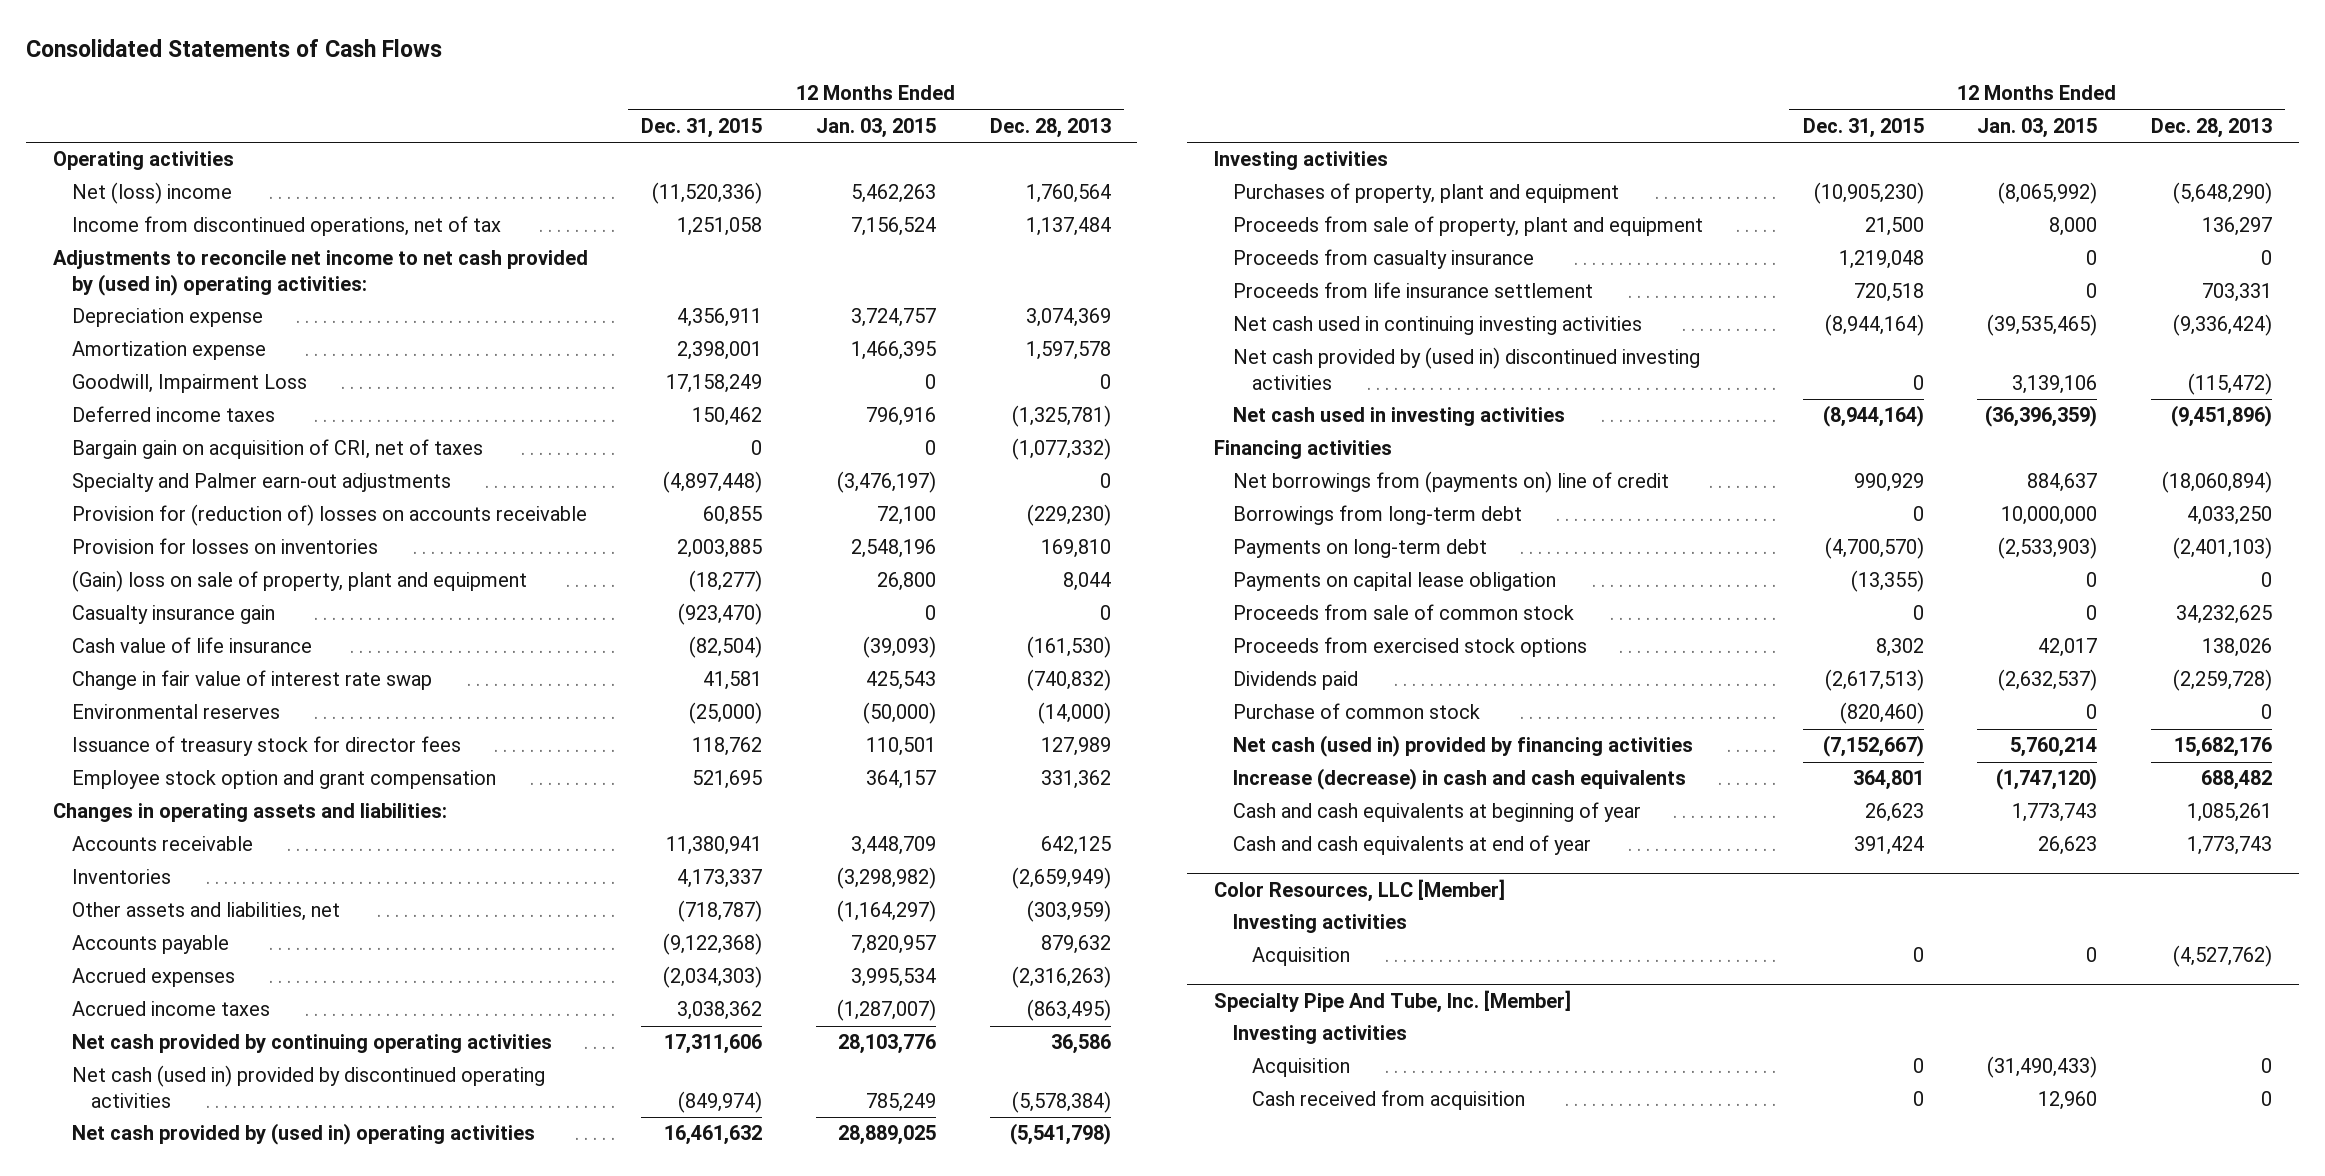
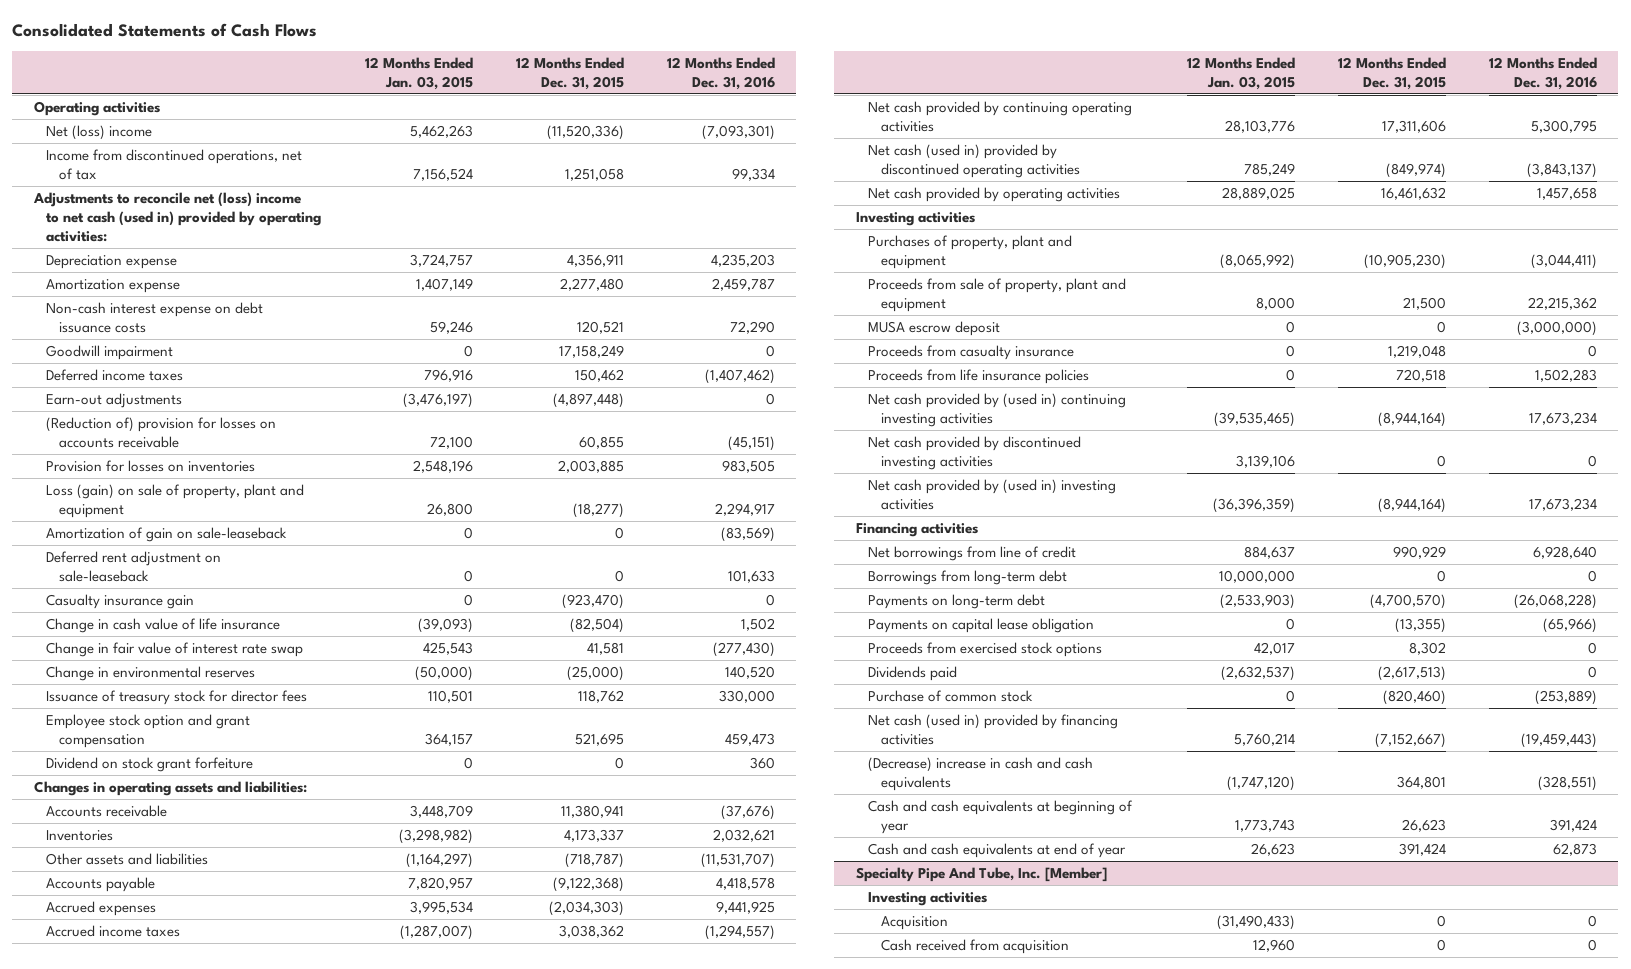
- | 12 Months Ended Dec. 31, 2015 | 12 Months Ended Jan. 03, 2015 | 12 Months Ended Dec. 28, 2013
+ | 12 Months Ended Jan. 03, 2015 | 12 Months Ended Dec. 31, 2015 | 12 Months Ended Dec. 31, 2016
- Adjustments to reconcile net income to net cash provided by (used in) operating activities:
+ Adjustments to reconcile net (loss) income to net cash (used in) provided by operating activities:
- Amortization expense | 2,398,001 | 1,466,395 | 1,597,578
- Goodwill, Impairment Loss | 17,158,249 | 0 | 0
+ Amortization expense | 1,407,149 | 2,277,480 | 2,459,787
+ Non-cash interest expense on debt issuance costs | 59,246 | 120,521 | 72,290
+ Goodwill impairment | 0 | 17,158,249 | 0
- Bargain gain on acquisition of CRI, net of taxes | 0 | 0 | (1,077,332)
- Specialty and Palmer earn-out adjustments | (4,897,448) | (3,476,197) | 0
- Provision for (reduction of) losses on accounts receivable | 60,855 | 72,100 | (229,230)
+ Earn-out adjustments | (3,476,197) | (4,897,448) | 0
+ (Reduction of) provision for losses on accounts receivable | 72,100 | 60,855 | (45,151)
- (Gain) loss on sale of property, plant and equipment | (18,277) | 26,800 | 8,044
+ Loss (gain) on sale of property, plant and equipment | 26,800 | (18,277) | 2,294,917
+ Amortization of gain on sale-leaseback | 0 | 0 | (83,569)
+ Deferred rent adjustment on sale-leaseback | 0 | 0 | 101,633
- Cash value of life insurance | (82,504) | (39,093) | (161,530)
+ Change in cash value of life insurance | (39,093) | (82,504) | 1,502
- Environmental reserves | (25,000) | (50,000) | (14,000)
+ Change in environmental reserves | (50,000) | (25,000) | 140,520
+ Dividend on stock grant forfeiture | 0 | 0 | 360
- Other assets and liabilities, net | (718,787) | (1,164,297) | (303,959)
+ Other assets and liabilities | (1,164,297) | (718,787) | (11,531,707)
- Net cash provided by (used in) operating activities | 16,461,632 | 28,889,025 | (5,541,798)
+ Net cash provided by operating activities | 28,889,025 | 16,461,632 | 1,457,658
+ MUSA escrow deposit | 0 | 0 | (3,000,000)
- Proceeds from life insurance settlement | 720,518 | 0 | 703,331
- Net cash used in continuing investing activities | (8,944,164) | (39,535,465) | (9,336,424)
- Net cash provided by (used in) discontinued investing activities | 0 | 3,139,106 | (115,472)
- Net cash used in investing activities | (8,944,164) | (36,396,359) | (9,451,896)
+ Proceeds from life insurance policies | 0 | 720,518 | 1,502,283
+ Net cash provided by (used in) continuing investing activities | (39,535,465) | (8,944,164) | 17,673,234
+ Net cash provided by discontinued investing activities | 3,139,106 | 0 | 0
+ Net cash provided by (used in) investing activities | (36,396,359) | (8,944,164) | 17,673,234
- Net borrowings from (payments on) line of credit | 990,929 | 884,637 | (18,060,894)
+ Net borrowings from line of credit | 884,637 | 990,929 | 6,928,640
- Proceeds from sale of common stock | 0 | 0 | 34,232,625
- Increase (decrease) in cash and cash equivalents | 364,801 | (1,747,120) | 688,482
+ (Decrease) increase in cash and cash equivalents | (1,747,120) | 364,801 | (328,551)
- Color Resources, LLC [Member]
- Investing activities
- Acquisition | 0 | 0 | (4,527,762)

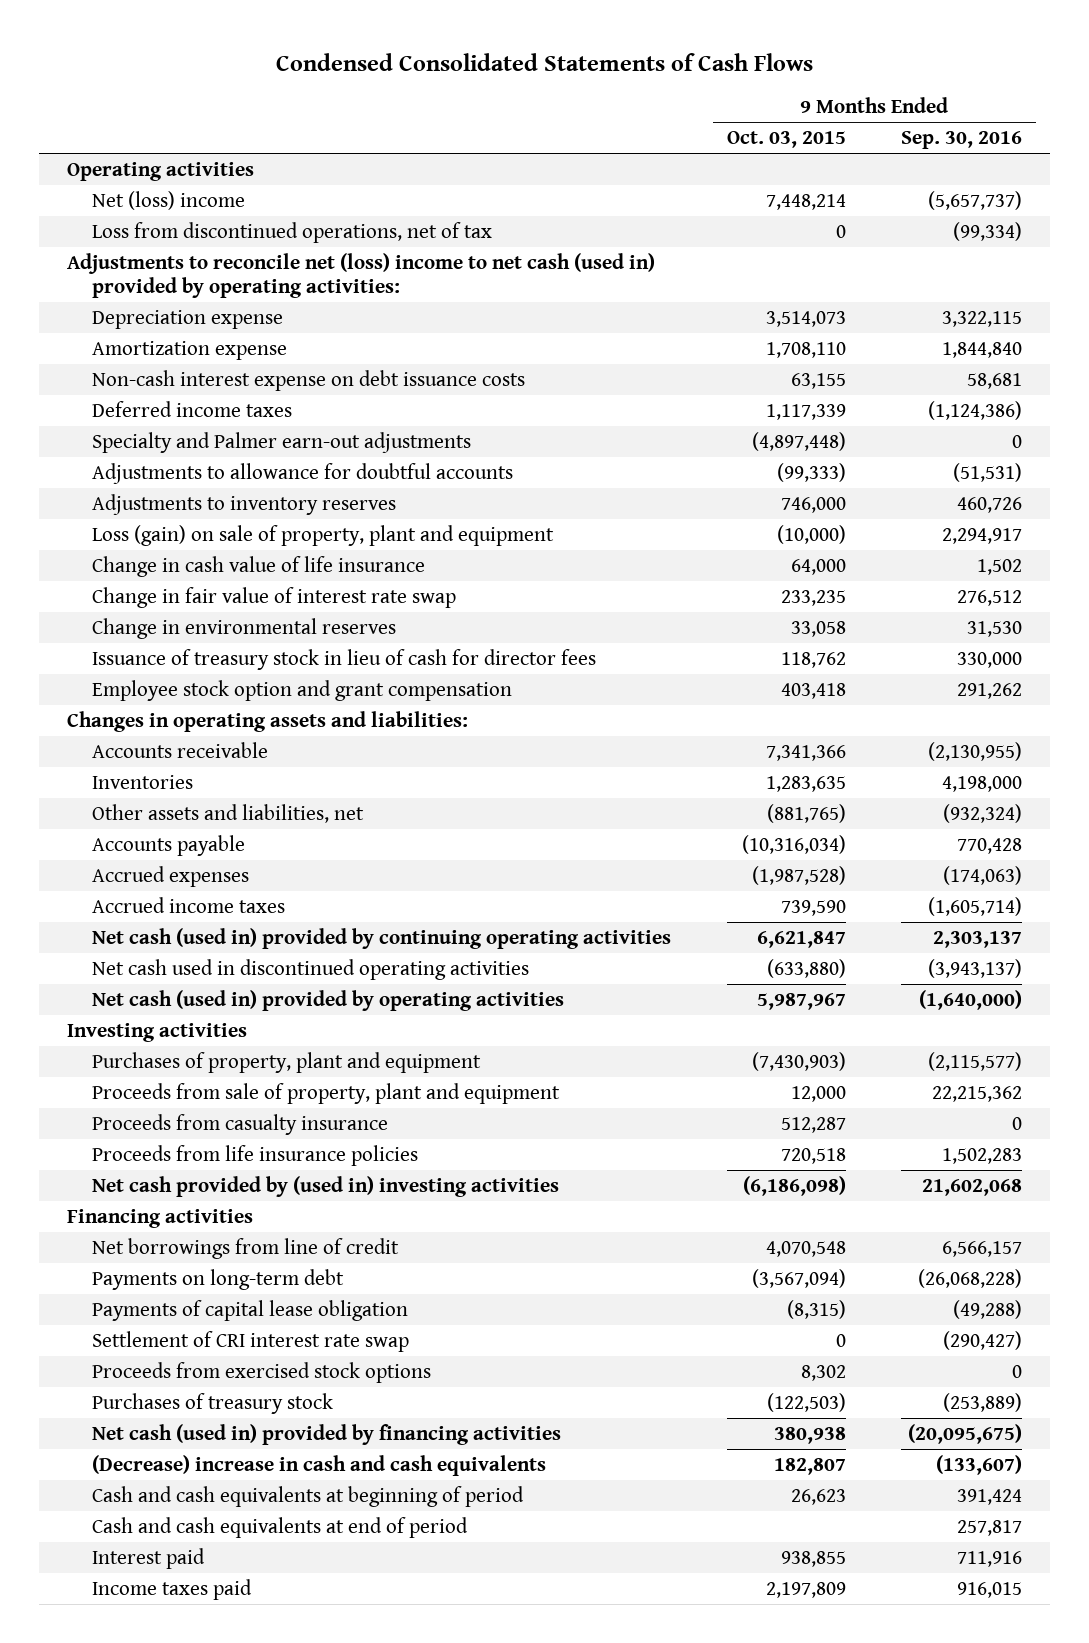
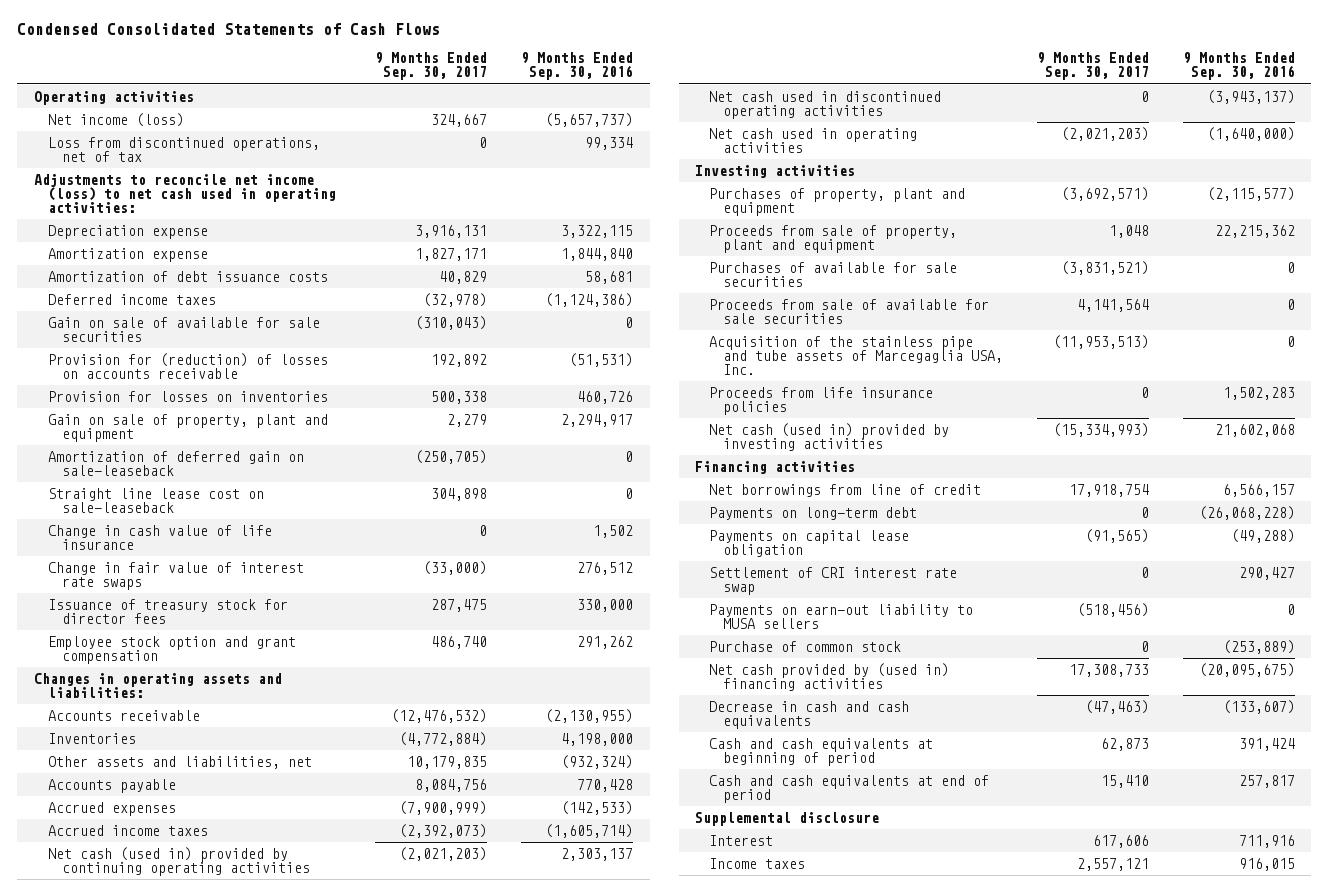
- | 9 Months Ended Oct. 03, 2015 | 9 Months Ended Sep. 30, 2016
+ | 9 Months Ended Sep. 30, 2017 | 9 Months Ended Sep. 30, 2016
- Net (loss) income | 7,448,214 | (5,657,737)
- Loss from discontinued operations, net of tax | 0 | (99,334)
- Adjustments to reconcile net (loss) income to net cash (used in) provided by operating activities:
+ Net income (loss) | 324,667 | (5,657,737)
+ Loss from discontinued operations, net of tax | 0 | 99,334
+ Adjustments to reconcile net income (loss) to net cash used in operating activities:
- Non-cash interest expense on debt issuance costs | 63,155 | 58,681
+ Amortization of debt issuance costs | 40,829 | 58,681
- Specialty and Palmer earn-out adjustments | (4,897,448) | 0
- Adjustments to allowance for doubtful accounts | (99,333) | (51,531)
- Adjustments to inventory reserves | 746,000 | 460,726
- Loss (gain) on sale of property, plant and equipment | (10,000) | 2,294,917
+ Gain on sale of available for sale securities | (310,043) | 0
+ Provision for (reduction) of losses on accounts receivable | 192,892 | (51,531)
+ Provision for losses on inventories | 500,338 | 460,726
+ Gain on sale of property, plant and equipment | 2,279 | 2,294,917
+ Amortization of deferred gain on sale-leaseback | (250,705) | 0
+ Straight line lease cost on sale-leaseback | 304,898 | 0
- Change in fair value of interest rate swap | 233,235 | 276,512
- Change in environmental reserves | 33,058 | 31,530
- Issuance of treasury stock in lieu of cash for director fees | 118,762 | 330,000
+ Change in fair value of interest rate swaps | (33,000) | 276,512
+ Issuance of treasury stock for director fees | 287,475 | 330,000
- Accrued expenses | (1,987,528) | (174,063)
+ Accrued expenses | (7,900,999) | (142,533)
- Net cash (used in) provided by operating activities | 5,987,967 | (1,640,000)
+ Net cash used in operating activities | (2,021,203) | (1,640,000)
- Proceeds from casualty insurance | 512,287 | 0
+ Purchases of available for sale securities | (3,831,521) | 0
+ Proceeds from sale of available for sale securities | 4,141,564 | 0
+ Acquisition of the stainless pipe and tube assets of Marcegaglia USA, Inc. | (11,953,513) | 0
- Net cash provided by (used in) investing activities | (6,186,098) | 21,602,068
+ Net cash (used in) provided by investing activities | (15,334,993) | 21,602,068
- Payments of capital lease obligation | (8,315) | (49,288)
- Settlement of CRI interest rate swap | 0 | (290,427)
- Proceeds from exercised stock options | 8,302 | 0
- Purchases of treasury stock | (122,503) | (253,889)
- Net cash (used in) provided by financing activities | 380,938 | (20,095,675)
- (Decrease) increase in cash and cash equivalents | 182,807 | (133,607)
+ Payments on capital lease obligation | (91,565) | (49,288)
+ Settlement of CRI interest rate swap | 0 | 290,427
+ Payments on earn-out liability to MUSA sellers | (518,456) | 0
+ Purchase of common stock | 0 | (253,889)
+ Net cash provided by (used in) financing activities | 17,308,733 | (20,095,675)
+ Decrease in cash and cash equivalents | (47,463) | (133,607)
- Interest paid | 938,855 | 711,916
- Income taxes paid | 2,197,809 | 916,015
+ Supplemental disclosure
+ Interest | 617,606 | 711,916
+ Income taxes | 2,557,121 | 916,015

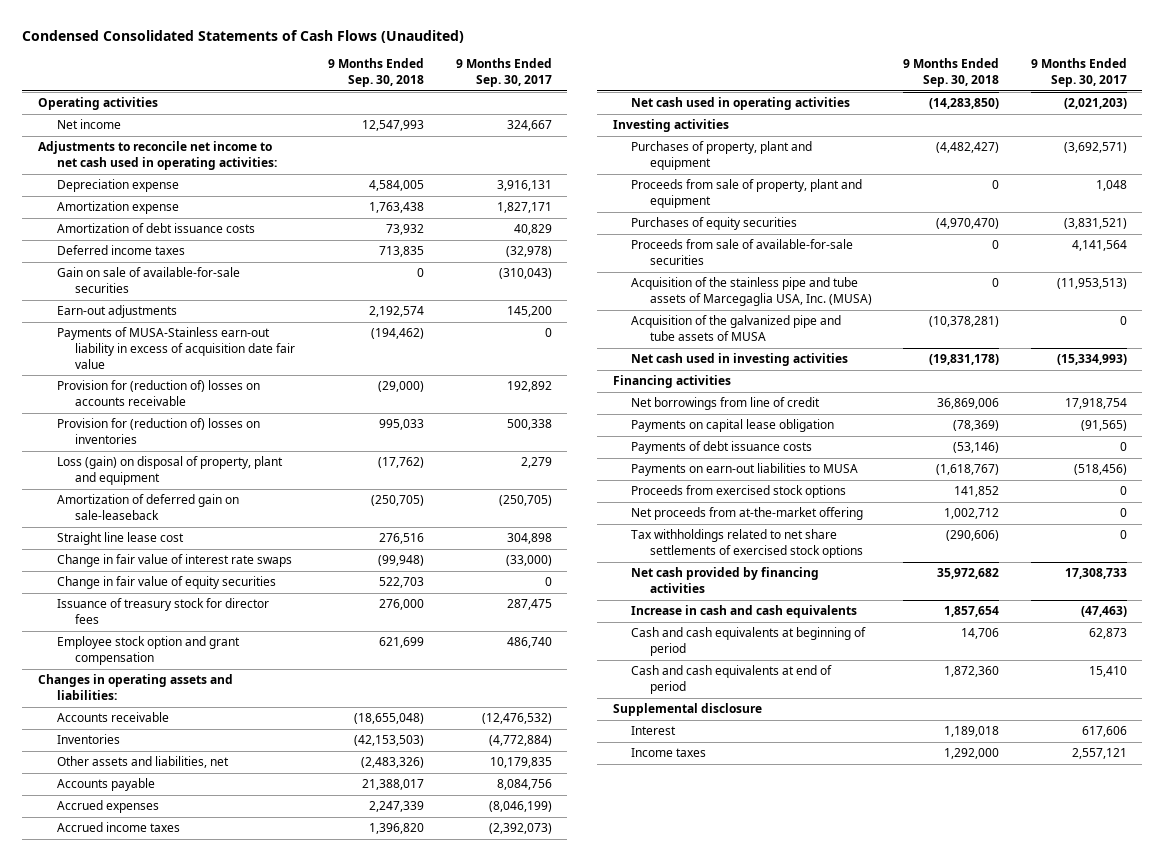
- Condensed Consolidated Statements of Cash Flows
+ Condensed Consolidated Statements of Cash Flows (Unaudited)
- | 9 Months Ended Sep. 30, 2017 | 9 Months Ended Sep. 30, 2016
+ | 9 Months Ended Sep. 30, 2018 | 9 Months Ended Sep. 30, 2017
- Net income (loss) | 324,667 | (5,657,737)
- Loss from discontinued operations, net of tax | 0 | 99,334
- Adjustments to reconcile net income (loss) to net cash used in operating activities:
+ Net income | 12,547,993 | 324,667
+ Adjustments to reconcile net income to net cash used in operating activities:
- Gain on sale of available for sale securities | (310,043) | 0
- Provision for (reduction) of losses on accounts receivable | 192,892 | (51,531)
- Provision for losses on inventories | 500,338 | 460,726
- Gain on sale of property, plant and equipment | 2,279 | 2,294,917
+ Gain on sale of available-for-sale securities | 0 | (310,043)
+ Earn-out adjustments | 2,192,574 | 145,200
+ Payments of MUSA-Stainless earn-out liability in excess of acquisition date fair value | (194,462) | 0
+ Provision for (reduction of) losses on accounts receivable | (29,000) | 192,892
+ Provision for (reduction of) losses on inventories | 995,033 | 500,338
+ Loss (gain) on disposal of property, plant and equipment | (17,762) | 2,279
- Straight line lease cost on sale-leaseback | 304,898 | 0
- Change in cash value of life insurance | 0 | 1,502
+ Straight line lease cost | 276,516 | 304,898
+ Change in fair value of equity securities | 522,703 | 0
- Accrued expenses | (7,900,999) | (142,533)
+ Accrued expenses | 2,247,339 | (8,046,199)
- Net cash (used in) provided by continuing operating activities | (2,021,203) | 2,303,137
- Net cash used in discontinued operating activities | 0 | (3,943,137)
- Purchases of available for sale securities | (3,831,521) | 0
- Proceeds from sale of available for sale securities | 4,141,564 | 0
- Acquisition of the stainless pipe and tube assets of Marcegaglia USA, Inc. | (11,953,513) | 0
- Proceeds from life insurance policies | 0 | 1,502,283
- Net cash (used in) provided by investing activities | (15,334,993) | 21,602,068
+ Purchases of equity securities | (4,970,470) | (3,831,521)
+ Proceeds from sale of available-for-sale securities | 0 | 4,141,564
+ Acquisition of the stainless pipe and tube assets of Marcegaglia USA, Inc. (MUSA) | 0 | (11,953,513)
+ Acquisition of the galvanized pipe and tube assets of MUSA | (10,378,281) | 0
+ Net cash used in investing activities | (19,831,178) | (15,334,993)
- Payments on long-term debt | 0 | (26,068,228)
- Settlement of CRI interest rate swap | 0 | 290,427
- Payments on earn-out liability to MUSA sellers | (518,456) | 0
- Purchase of common stock | 0 | (253,889)
- Net cash provided by (used in) financing activities | 17,308,733 | (20,095,675)
- Decrease in cash and cash equivalents | (47,463) | (133,607)
+ Payments of debt issuance costs | (53,146) | 0
+ Payments on earn-out liabilities to MUSA | (1,618,767) | (518,456)
+ Proceeds from exercised stock options | 141,852 | 0
+ Net proceeds from at-the-market offering | 1,002,712 | 0
+ Tax withholdings related to net share settlements of exercised stock options | (290,606) | 0
+ Net cash provided by financing activities | 35,972,682 | 17,308,733
+ Increase in cash and cash equivalents | 1,857,654 | (47,463)

